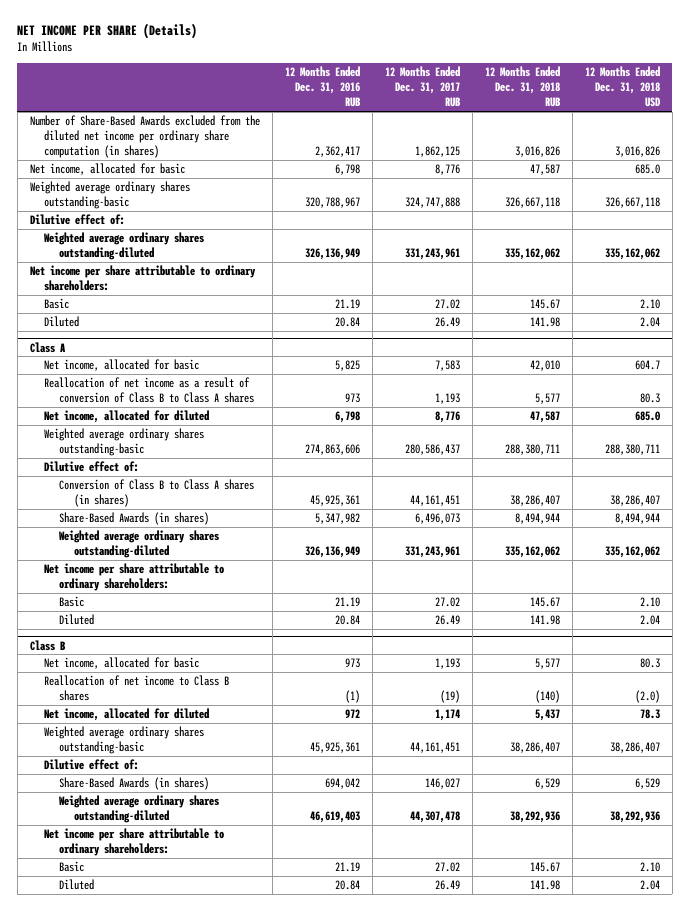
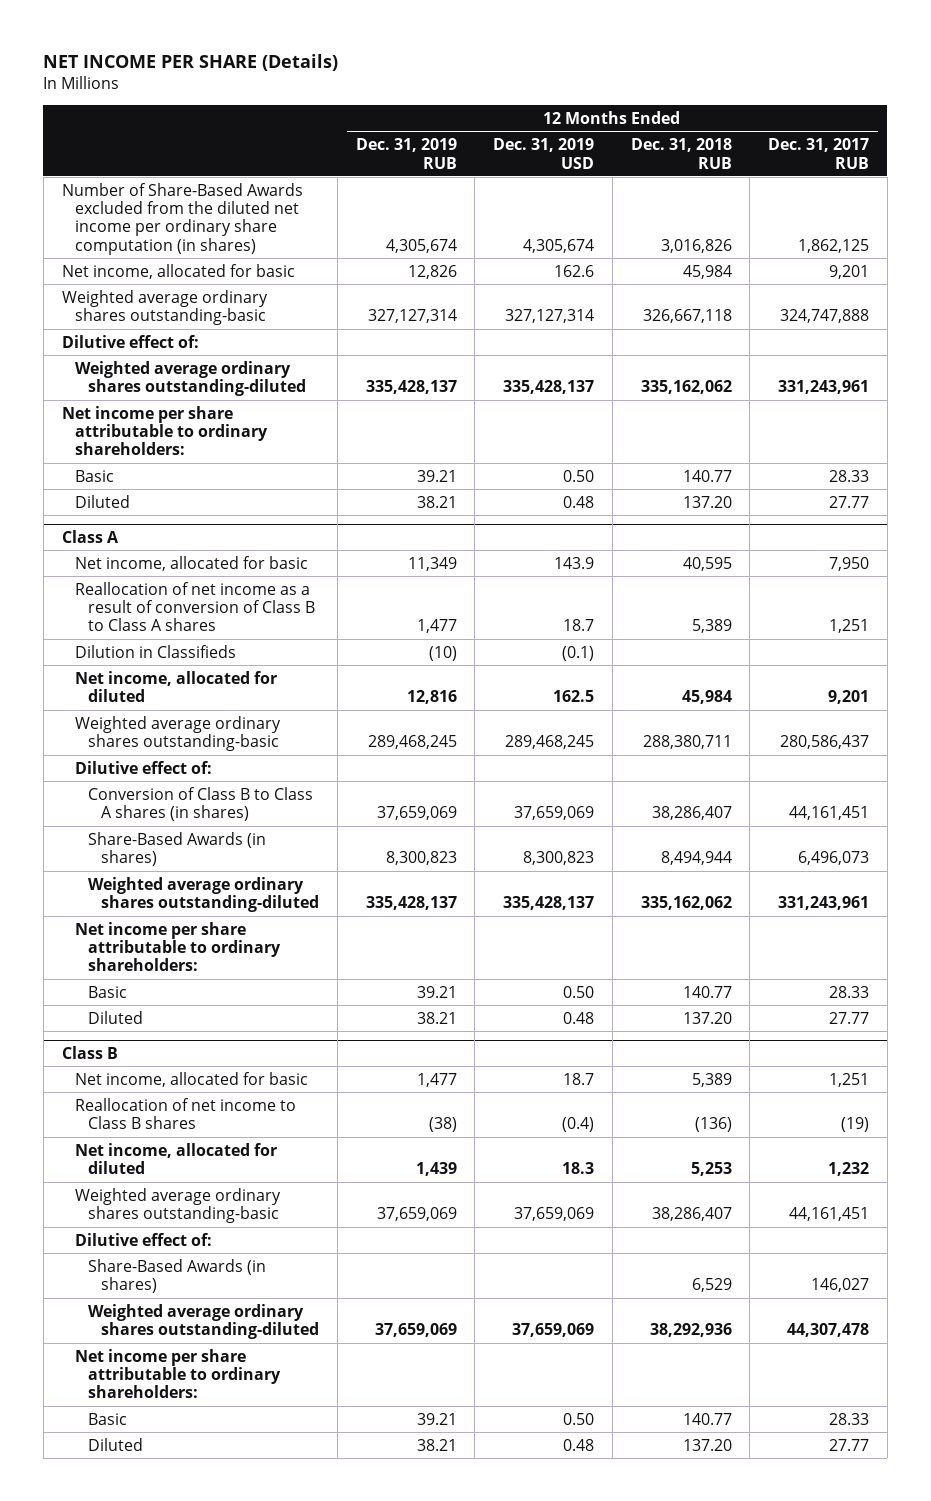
- | 12 Months Ended Dec. 31, 2016 RUB | 12 Months Ended Dec. 31, 2017 RUB | 12 Months Ended Dec. 31, 2018 RUB | 12 Months Ended Dec. 31, 2018 USD
+ | 12 Months Ended Dec. 31, 2019 RUB | 12 Months Ended Dec. 31, 2019 USD | 12 Months Ended Dec. 31, 2018 RUB | 12 Months Ended Dec. 31, 2017 RUB
- Net income, allocated for basic | 6,798 | 8,776 | 47,587 | 685.0
+ Net income, allocated for basic | 12,826 | 162.6 | 45,984 | 9,201
- Basic | 21.19 | 27.02 | 145.67 | 2.10
- Diluted | 20.84 | 26.49 | 141.98 | 2.04
+ Basic | 39.21 | 0.50 | 140.77 | 28.33
+ Diluted | 38.21 | 0.48 | 137.20 | 27.77
@ Class A
- Net income, allocated for basic | 5,825 | 7,583 | 42,010 | 604.7
- Reallocation of net income as a result of conversion of Class B to Class A shares | 973 | 1,193 | 5,577 | 80.3
- Net income, allocated for diluted | 6,798 | 8,776 | 47,587 | 685.0
+ Net income, allocated for basic | 11,349 | 143.9 | 40,595 | 7,950
+ Reallocation of net income as a result of conversion of Class B to Class A shares | 1,477 | 18.7 | 5,389 | 1,251
+ Dilution in Classifieds | (10) | (0.1) | |
+ Net income, allocated for diluted | 12,816 | 162.5 | 45,984 | 9,201
- Basic | 21.19 | 27.02 | 145.67 | 2.10
- Diluted | 20.84 | 26.49 | 141.98 | 2.04
+ Basic | 39.21 | 0.50 | 140.77 | 28.33
+ Diluted | 38.21 | 0.48 | 137.20 | 27.77
@ Class B
- Net income, allocated for basic | 973 | 1,193 | 5,577 | 80.3
- Reallocation of net income to Class B shares | (1) | (19) | (140) | (2.0)
- Net income, allocated for diluted | 972 | 1,174 | 5,437 | 78.3
+ Net income, allocated for basic | 1,477 | 18.7 | 5,389 | 1,251
+ Reallocation of net income to Class B shares | (38) | (0.4) | (136) | (19)
+ Net income, allocated for diluted | 1,439 | 18.3 | 5,253 | 1,232
- Basic | 21.19 | 27.02 | 145.67 | 2.10
- Diluted | 20.84 | 26.49 | 141.98 | 2.04
+ Basic | 39.21 | 0.50 | 140.77 | 28.33
+ Diluted | 38.21 | 0.48 | 137.20 | 27.77

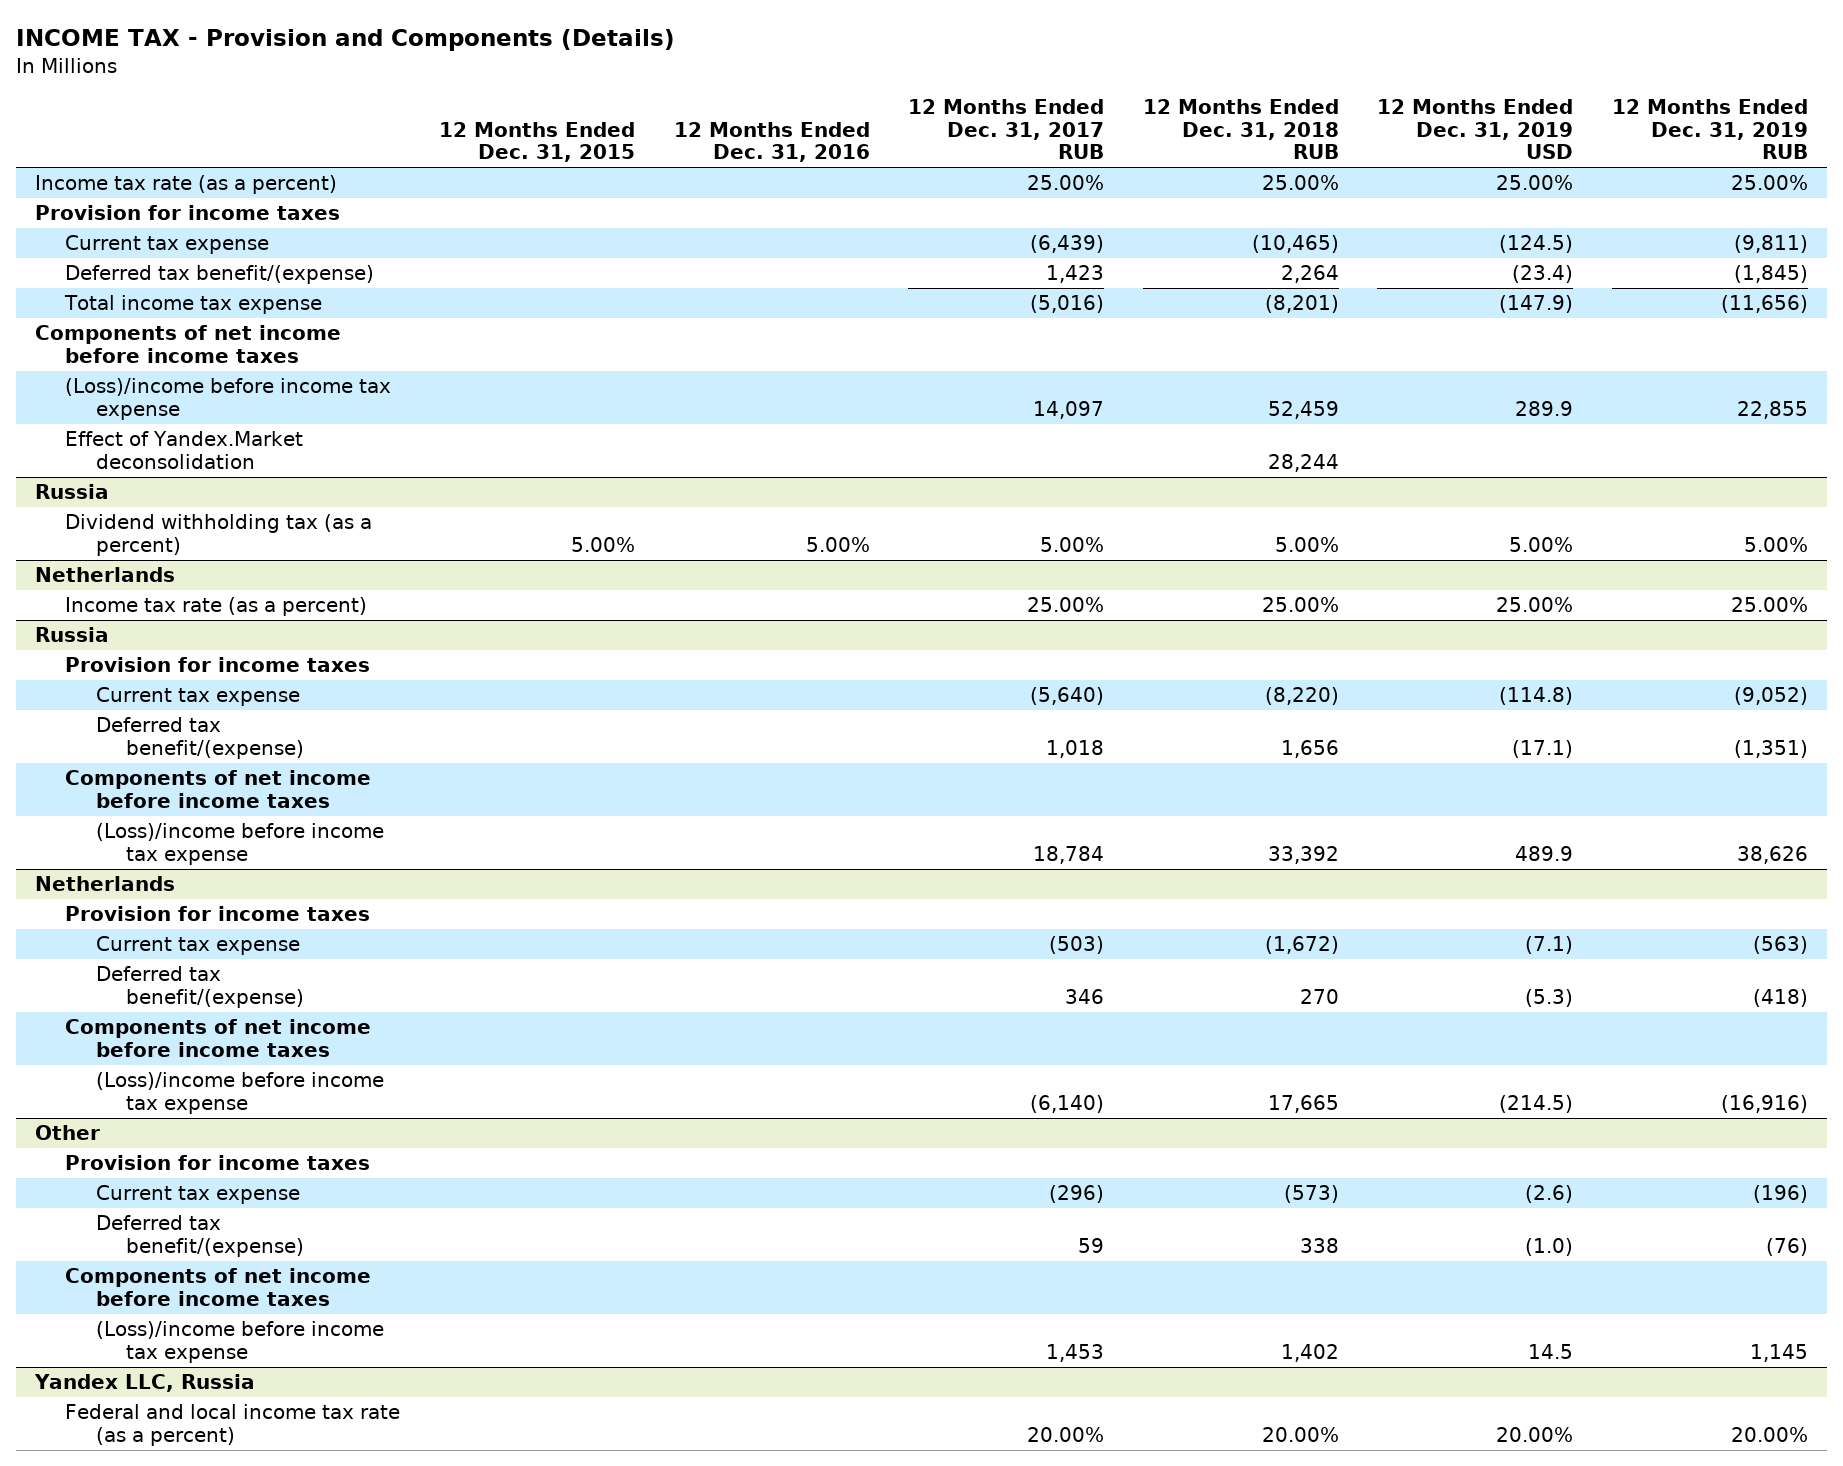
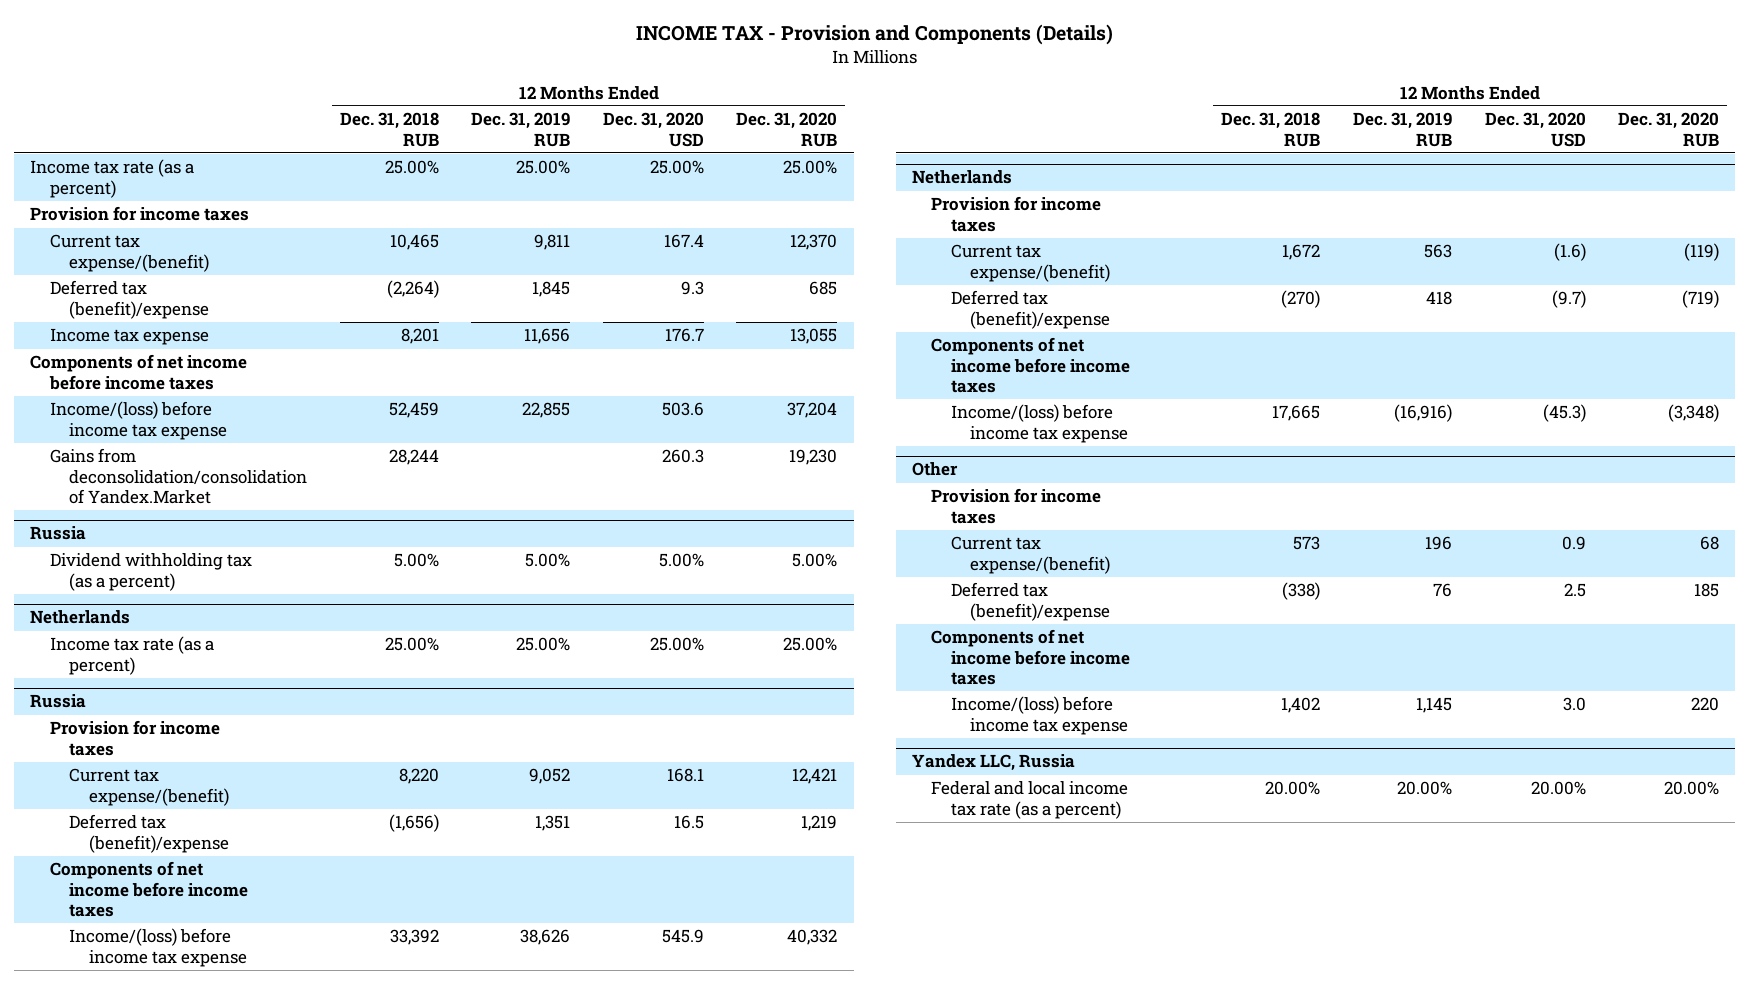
- | 12 Months Ended Dec. 31, 2015 | 12 Months Ended Dec. 31, 2016 | 12 Months Ended Dec. 31, 2017 RUB | 12 Months Ended Dec. 31, 2018 RUB | 12 Months Ended Dec. 31, 2019 USD | 12 Months Ended Dec. 31, 2019 RUB
+ | 12 Months Ended Dec. 31, 2018 RUB | 12 Months Ended Dec. 31, 2019 RUB | 12 Months Ended Dec. 31, 2020 USD | 12 Months Ended Dec. 31, 2020 RUB
- Current tax expense | | | (6,439) | (10,465) | (124.5) | (9,811)
- Deferred tax benefit/(expense) | | | 1,423 | 2,264 | (23.4) | (1,845)
- Total income tax expense | | | (5,016) | (8,201) | (147.9) | (11,656)
+ Current tax expense/(benefit) | 10,465 | 9,811 | 167.4 | 12,370
+ Deferred tax (benefit)/expense | (2,264) | 1,845 | 9.3 | 685
+ Income tax expense | 8,201 | 11,656 | 176.7 | 13,055
- (Loss)/income before income tax expense | | | 14,097 | 52,459 | 289.9 | 22,855
- Effect of Yandex.Market deconsolidation | | | | 28,244 | |
+ Income/(loss) before income tax expense | 52,459 | 22,855 | 503.6 | 37,204
+ Gains from deconsolidation/consolidation of Yandex.Market | 28,244 | | 260.3 | 19,230
@ Russia
- Current tax expense | | | (5,640) | (8,220) | (114.8) | (9,052)
- Deferred tax benefit/(expense) | | | 1,018 | 1,656 | (17.1) | (1,351)
+ Current tax expense/(benefit) | 8,220 | 9,052 | 168.1 | 12,421
+ Deferred tax (benefit)/expense | (1,656) | 1,351 | 16.5 | 1,219
- (Loss)/income before income tax expense | | | 18,784 | 33,392 | 489.9 | 38,626
+ Income/(loss) before income tax expense | 33,392 | 38,626 | 545.9 | 40,332
@ Netherlands
- Current tax expense | | | (503) | (1,672) | (7.1) | (563)
- Deferred tax benefit/(expense) | | | 346 | 270 | (5.3) | (418)
+ Current tax expense/(benefit) | 1,672 | 563 | (1.6) | (119)
+ Deferred tax (benefit)/expense | (270) | 418 | (9.7) | (719)
- (Loss)/income before income tax expense | | | (6,140) | 17,665 | (214.5) | (16,916)
+ Income/(loss) before income tax expense | 17,665 | (16,916) | (45.3) | (3,348)
@ Other
- Current tax expense | | | (296) | (573) | (2.6) | (196)
- Deferred tax benefit/(expense) | | | 59 | 338 | (1.0) | (76)
+ Current tax expense/(benefit) | 573 | 196 | 0.9 | 68
+ Deferred tax (benefit)/expense | (338) | 76 | 2.5 | 185
- (Loss)/income before income tax expense | | | 1,453 | 1,402 | 14.5 | 1,145
+ Income/(loss) before income tax expense | 1,402 | 1,145 | 3.0 | 220

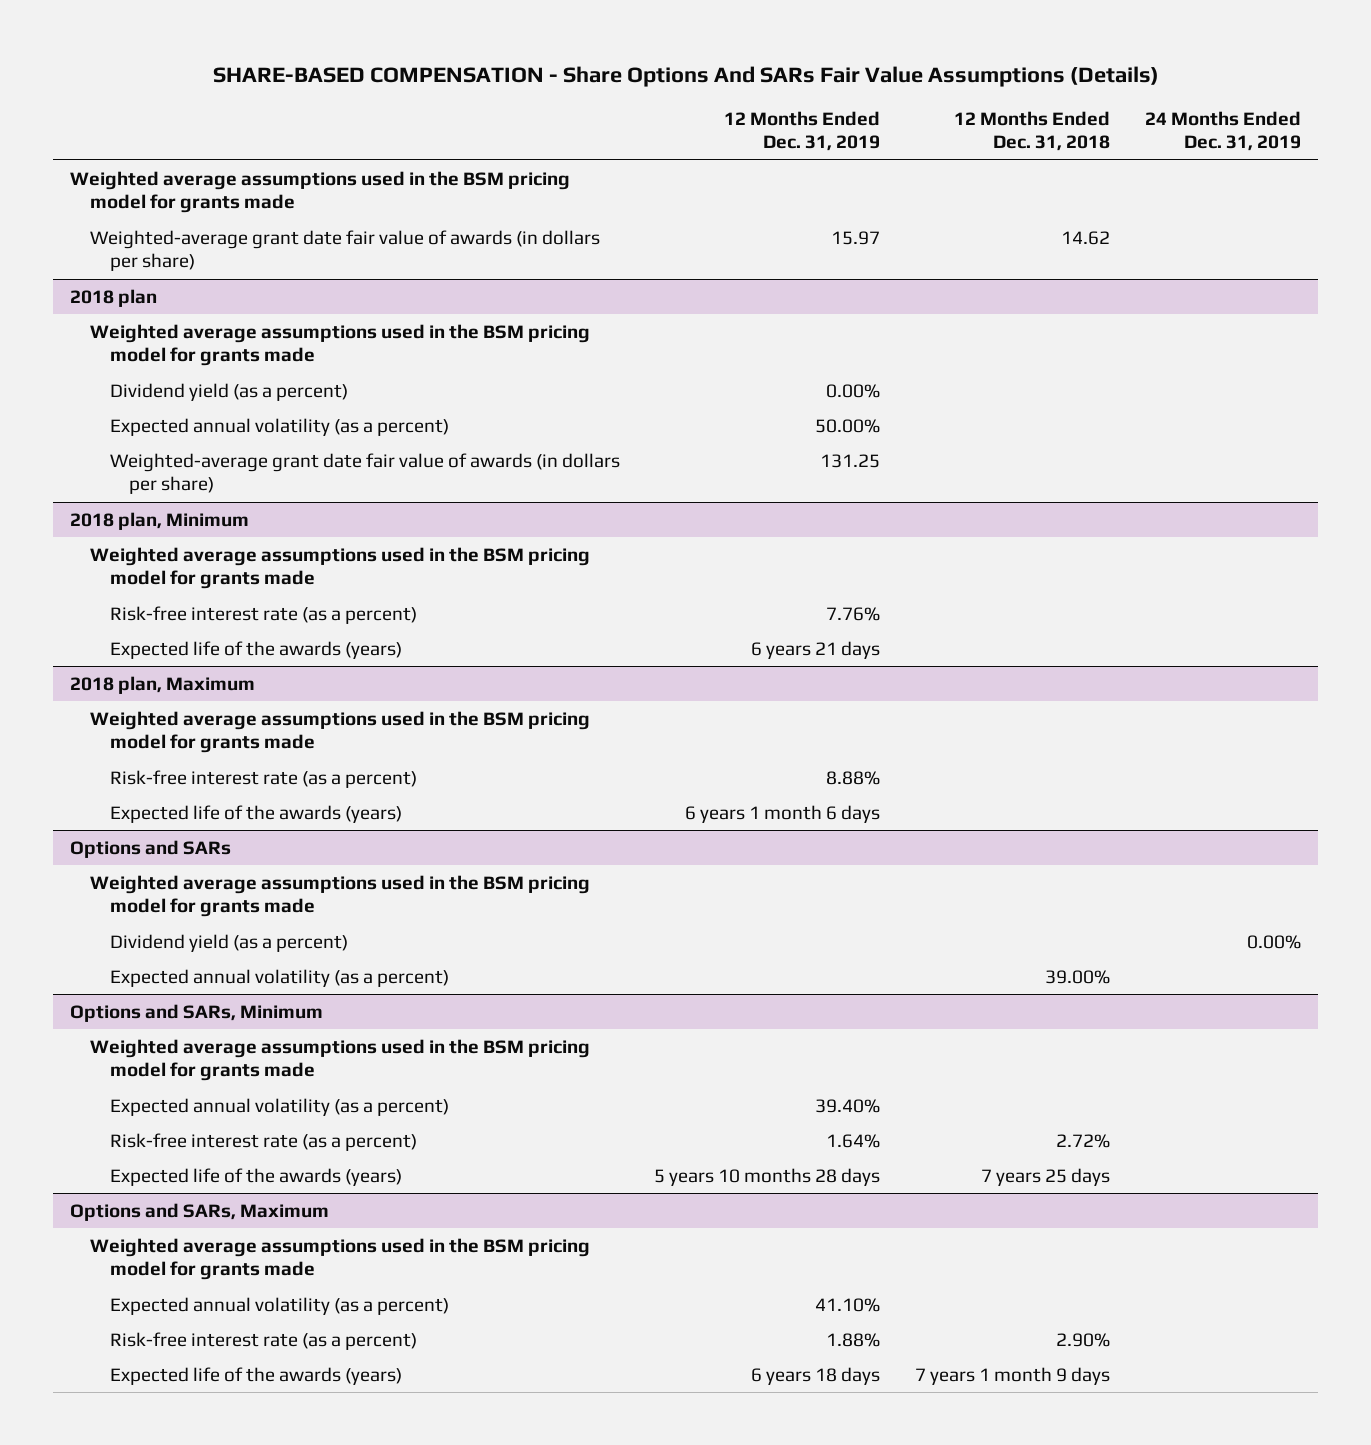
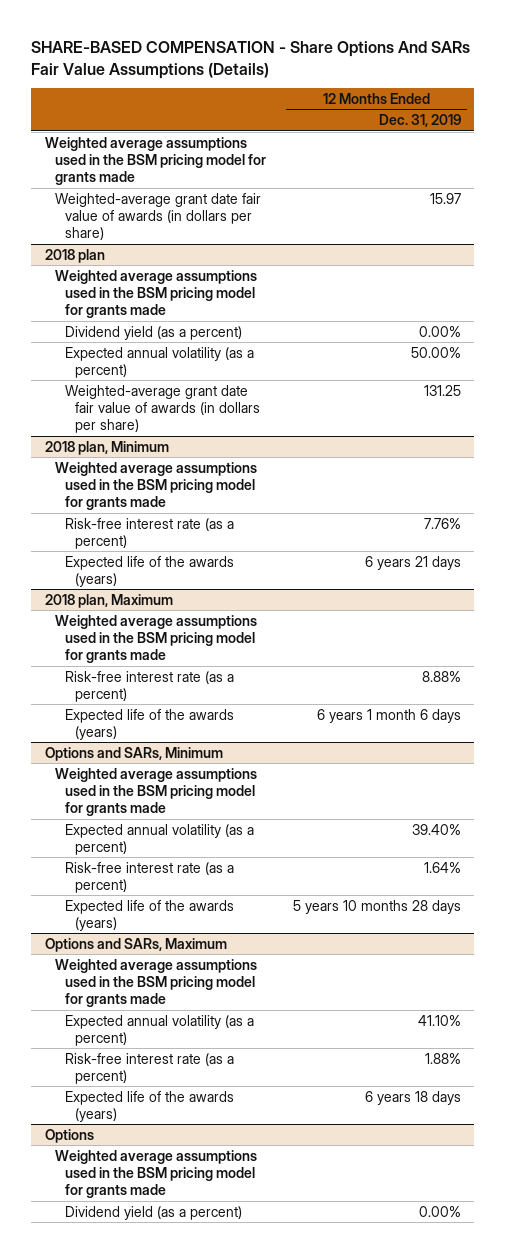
- | 12 Months Ended Dec. 31, 2019 | 12 Months Ended Dec. 31, 2018 | 24 Months Ended Dec. 31, 2019
+ | 12 Months Ended Dec. 31, 2019
- Options and SARs
- Weighted average assumptions used in the BSM pricing model for grants made
- Dividend yield (as a percent) | | | 0.00%
- Expected annual volatility (as a percent) | | 39.00% |
+ Options
+ Weighted average assumptions used in the BSM pricing model for grants made
+ Dividend yield (as a percent) | 0.00%

